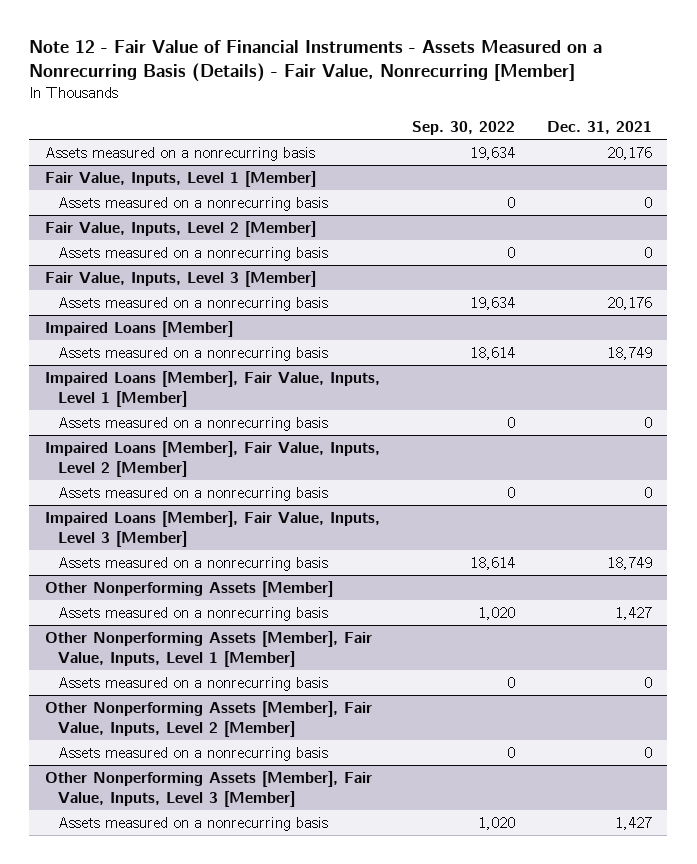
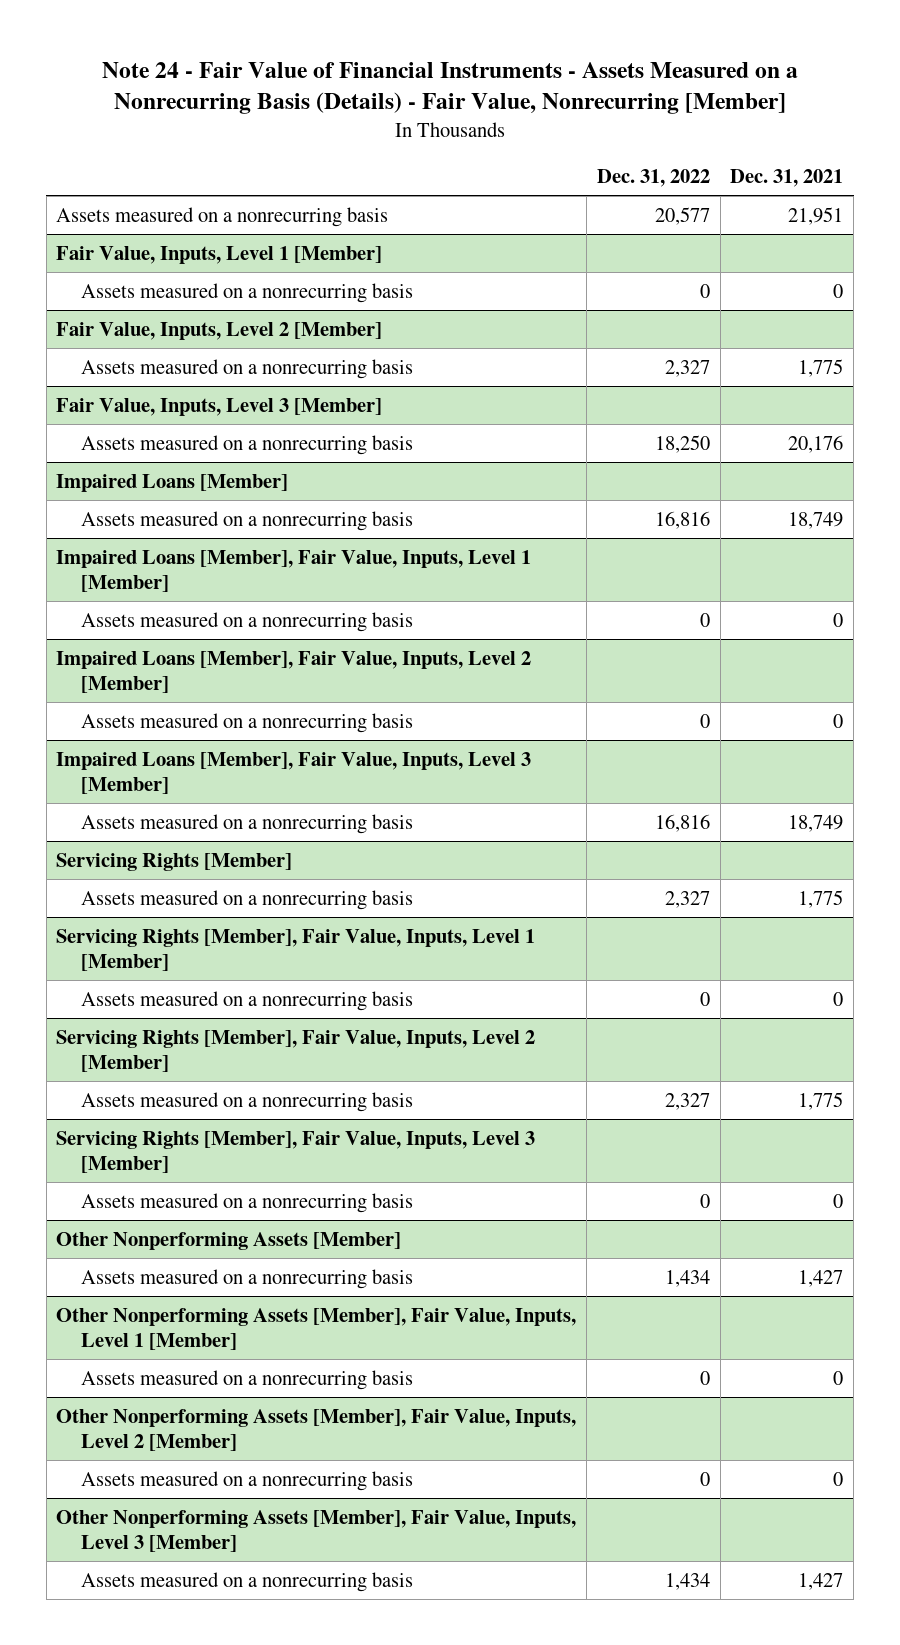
- Note 12 - Fair Value of Financial Instruments - Assets Measured on a Nonrecurring Basis (Details) - Fair Value, Nonrecurring [Member]
+ Note 24 - Fair Value of Financial Instruments - Assets Measured on a Nonrecurring Basis (Details) - Fair Value, Nonrecurring [Member]
- | Sep. 30, 2022 | Dec. 31, 2021
+ | Dec. 31, 2022 | Dec. 31, 2021
- Assets measured on a nonrecurring basis | 19,634 | 20,176
+ Assets measured on a nonrecurring basis | 20,577 | 21,951
@ Fair Value, Inputs, Level 2 [Member]
- Assets measured on a nonrecurring basis | 0 | 0
+ Assets measured on a nonrecurring basis | 2,327 | 1,775
+ Servicing Rights [Member]
+ Assets measured on a nonrecurring basis | 2,327 | 1,775
+ Servicing Rights [Member], Fair Value, Inputs, Level 1 [Member]
+ Assets measured on a nonrecurring basis | 0 | 0
+ Servicing Rights [Member], Fair Value, Inputs, Level 2 [Member]
+ Assets measured on a nonrecurring basis | 2,327 | 1,775
+ Servicing Rights [Member], Fair Value, Inputs, Level 3 [Member]
+ Assets measured on a nonrecurring basis | 0 | 0

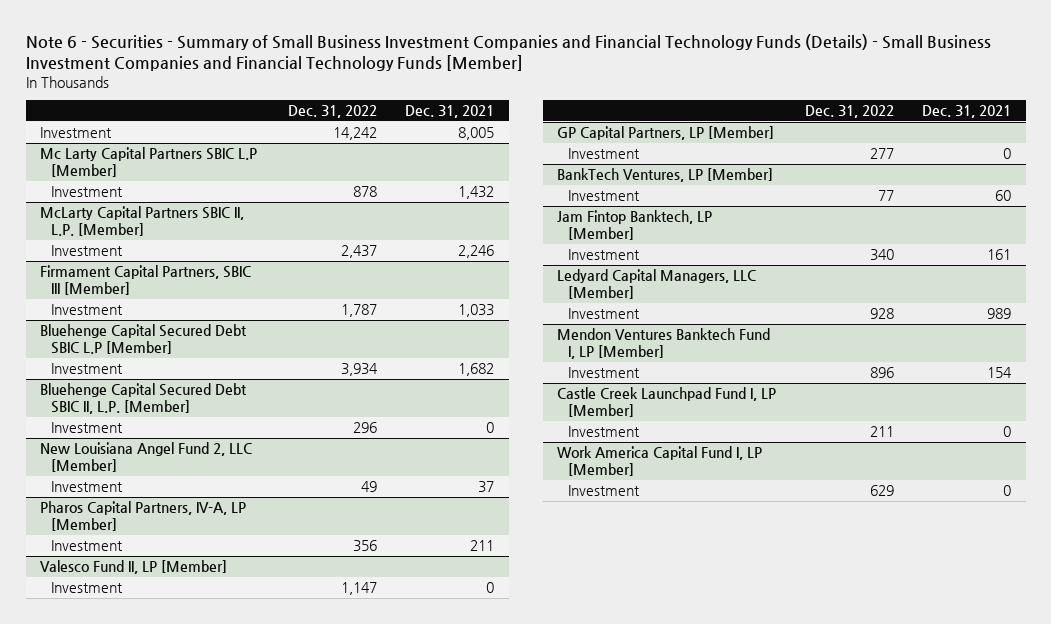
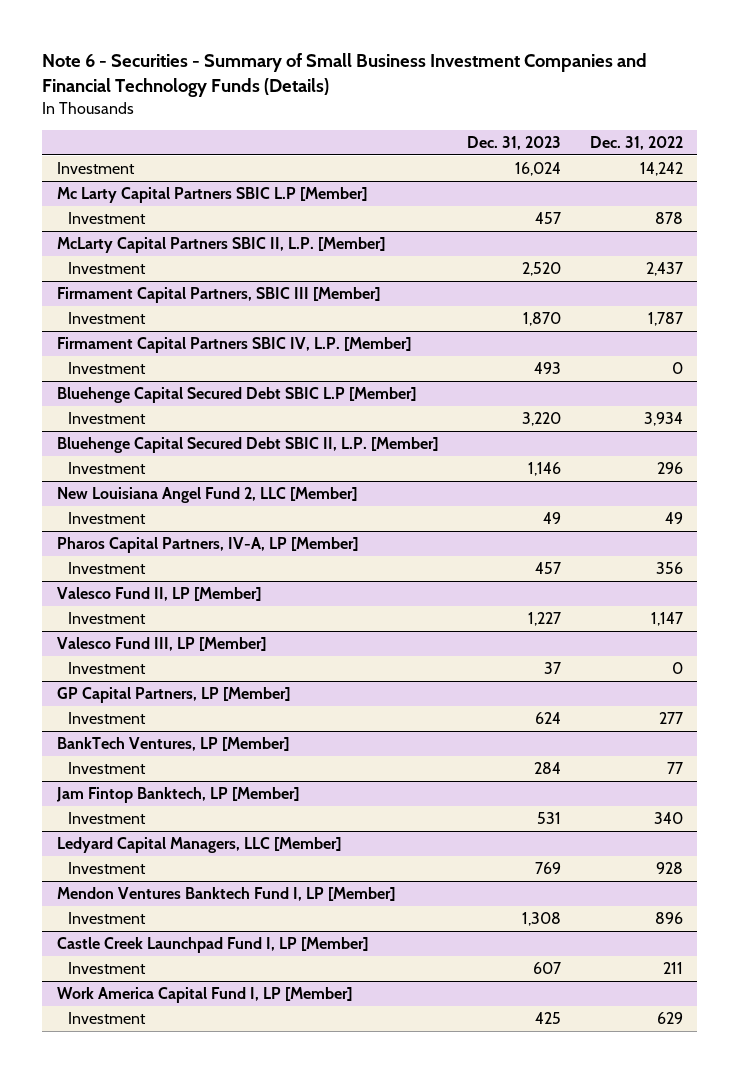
- Note 6 - Securities - Summary of Small Business Investment Companies and Financial Technology Funds (Details) - Small Business Investment Companies and Financial Technology Funds [Member]
+ Note 6 - Securities - Summary of Small Business Investment Companies and Financial Technology Funds (Details)
- | Dec. 31, 2022 | Dec. 31, 2021
+ | Dec. 31, 2023 | Dec. 31, 2022
+ Firmament Capital Partners SBIC IV, L.P. [Member]
+ Investment | 493 | 0
+ Valesco Fund III, LP [Member]
+ Investment | 37 | 0

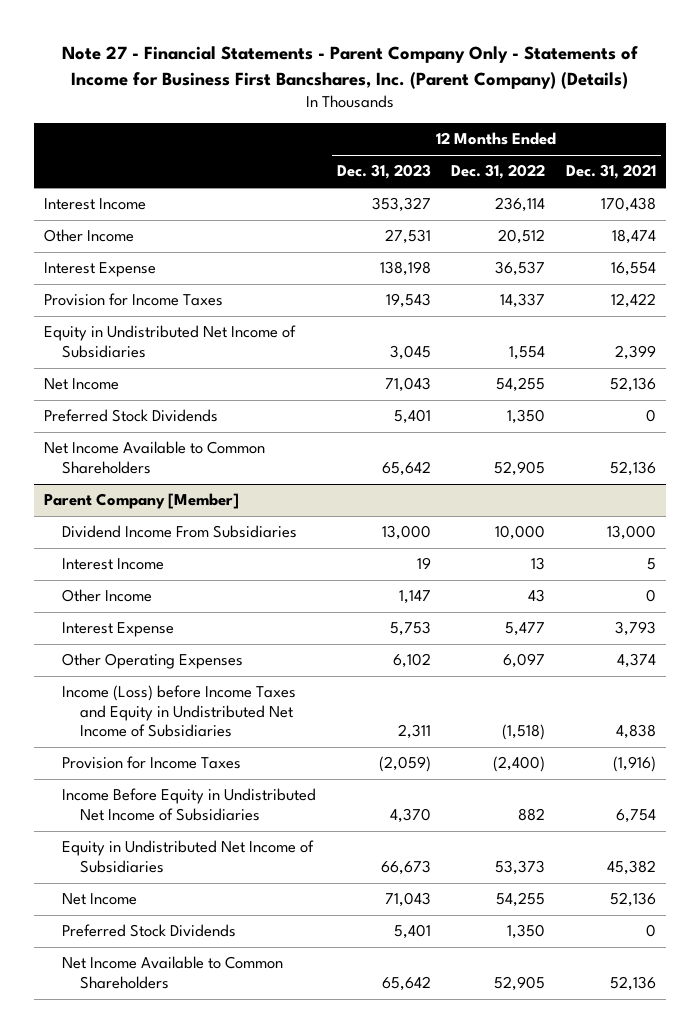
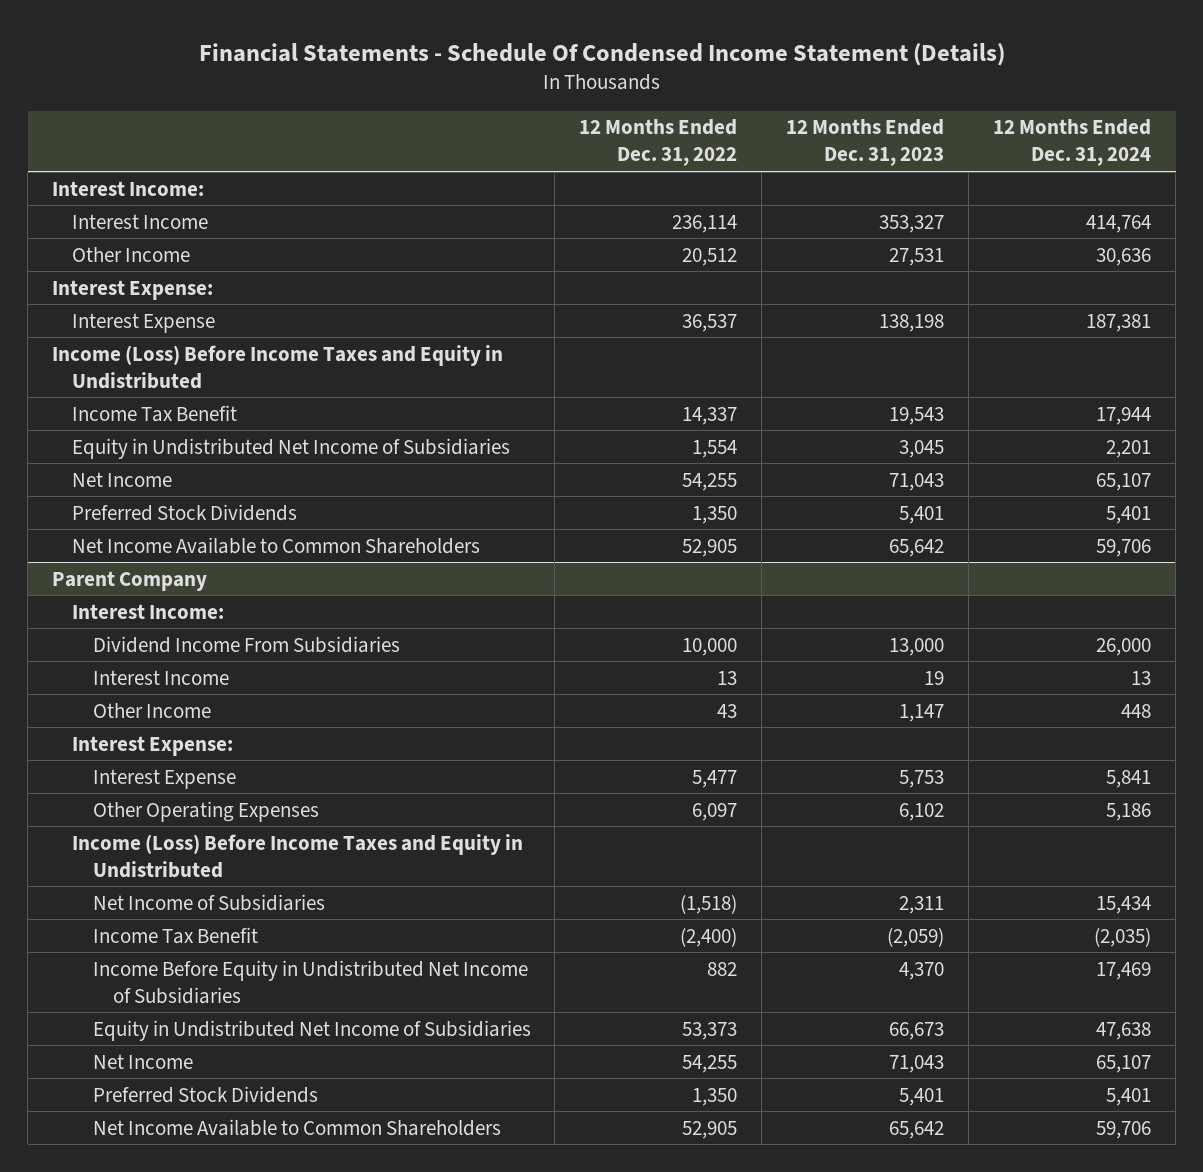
- Note 27 - Financial Statements - Parent Company Only - Statements of Income for Business First Bancshares, Inc. (Parent Company) (Details)
+ Financial Statements - Schedule Of Condensed Income Statement (Details)
- | 12 Months Ended Dec. 31, 2023 | 12 Months Ended Dec. 31, 2022 | 12 Months Ended Dec. 31, 2021
+ | 12 Months Ended Dec. 31, 2022 | 12 Months Ended Dec. 31, 2023 | 12 Months Ended Dec. 31, 2024
+ Interest Income:
+ Interest Expense:
- Provision for Income Taxes | 19,543 | 14,337 | 12,422
+ Income (Loss) Before Income Taxes and Equity in Undistributed
+ Income Tax Benefit | 14,337 | 19,543 | 17,944
- Parent Company [Member]
+ Parent Company
+ Interest Income:
+ Interest Expense:
- Income (Loss) before Income Taxes and Equity in Undistributed Net Income of Subsidiaries | 2,311 | (1,518) | 4,838
- Provision for Income Taxes | (2,059) | (2,400) | (1,916)
+ Income (Loss) Before Income Taxes and Equity in Undistributed
+ Net Income of Subsidiaries | (1,518) | 2,311 | 15,434
+ Income Tax Benefit | (2,400) | (2,059) | (2,035)

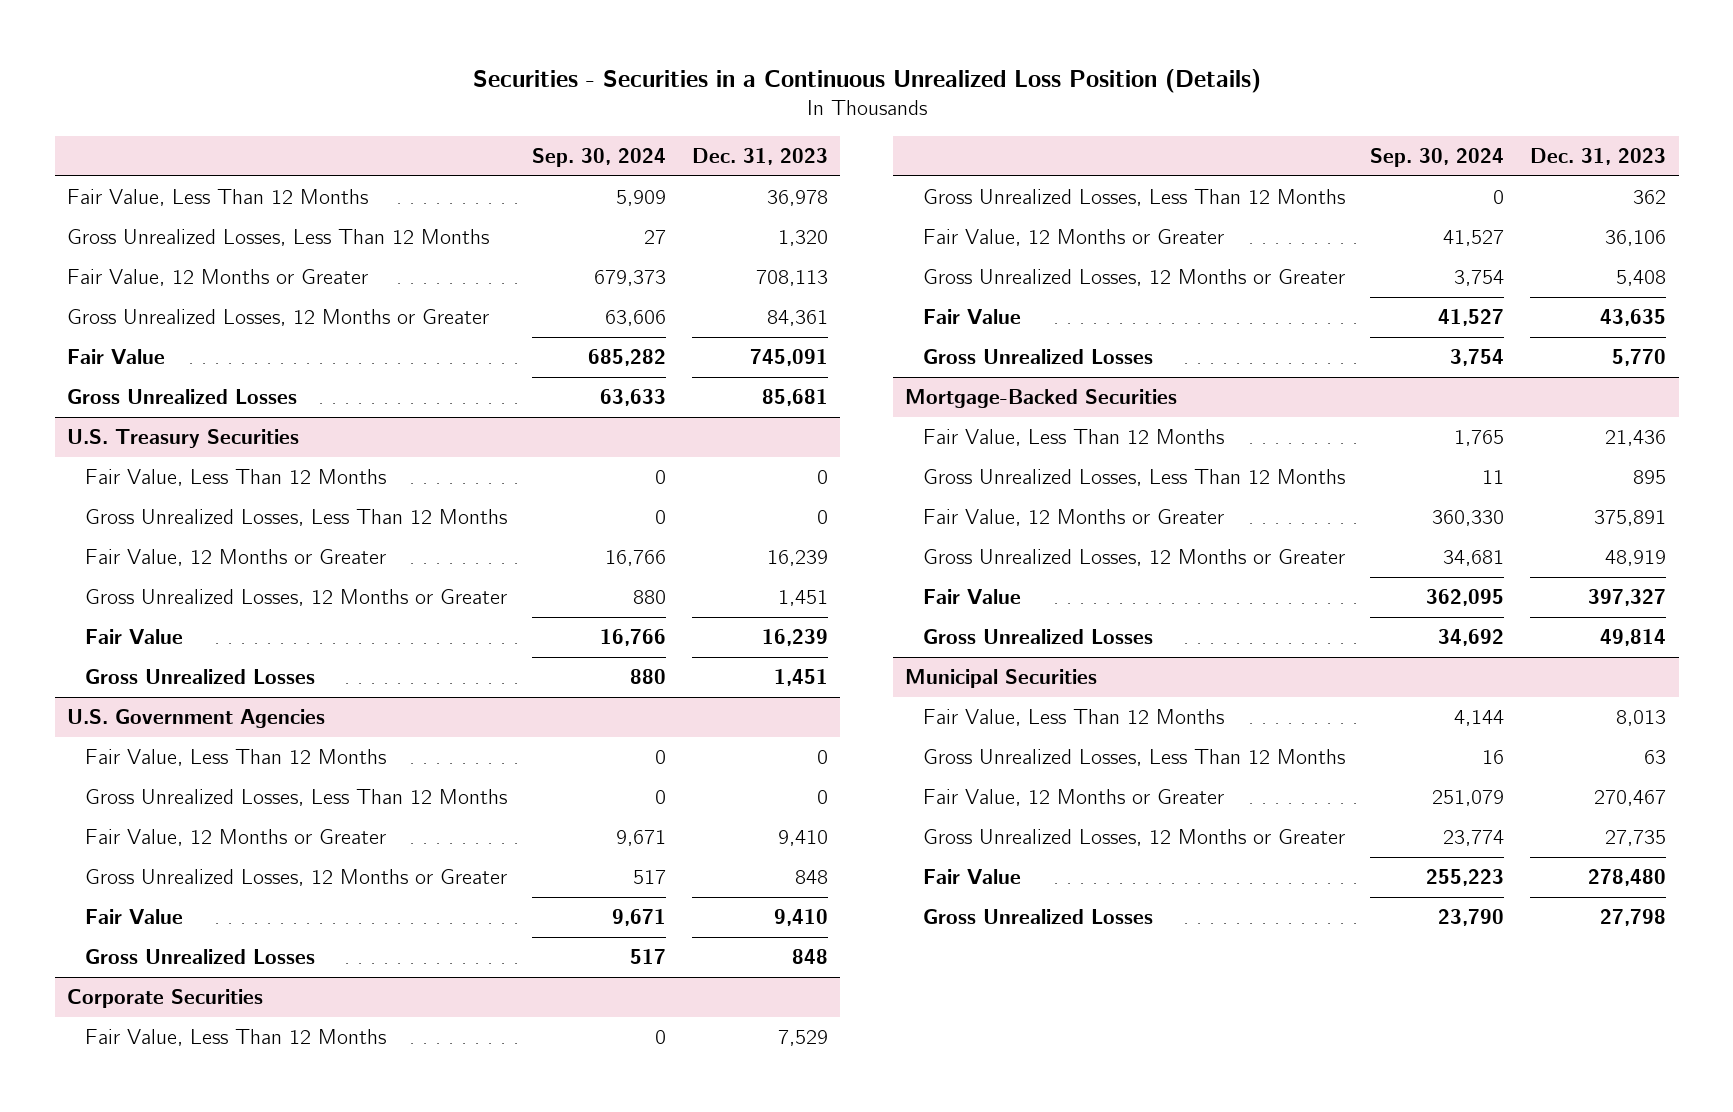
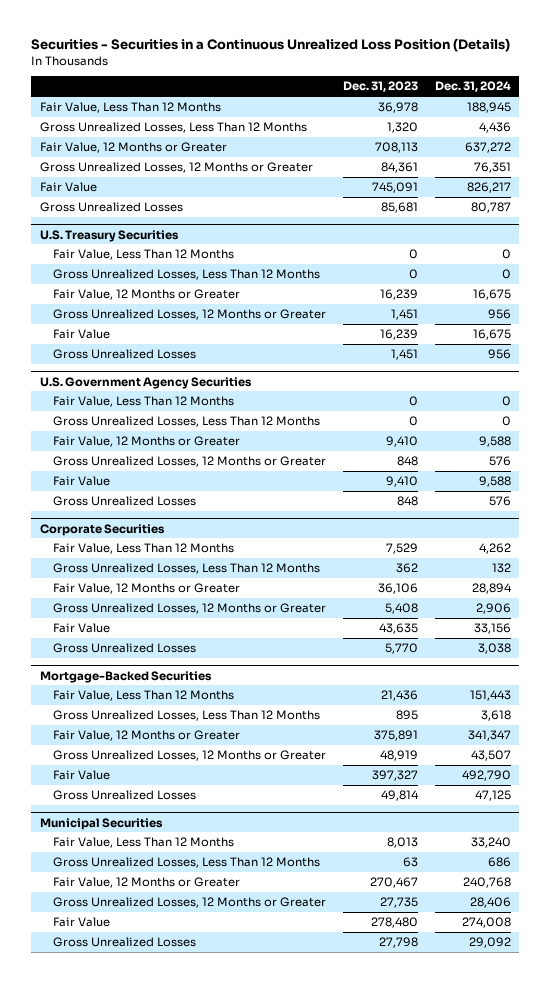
- | Sep. 30, 2024 | Dec. 31, 2023
+ | Dec. 31, 2023 | Dec. 31, 2024
- U.S. Government Agencies
+ U.S. Government Agency Securities

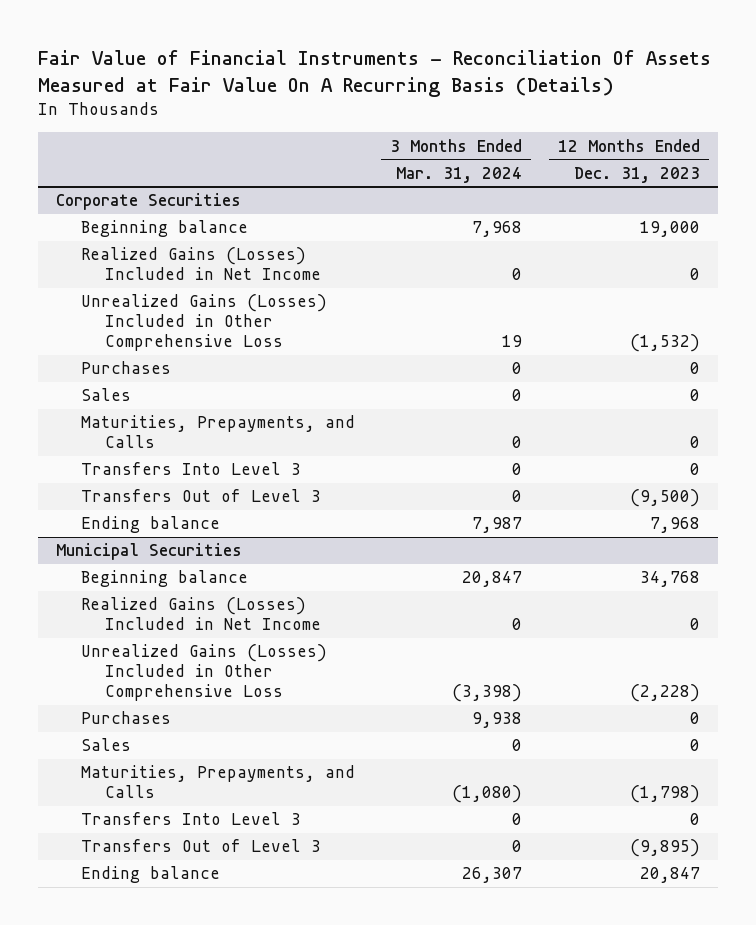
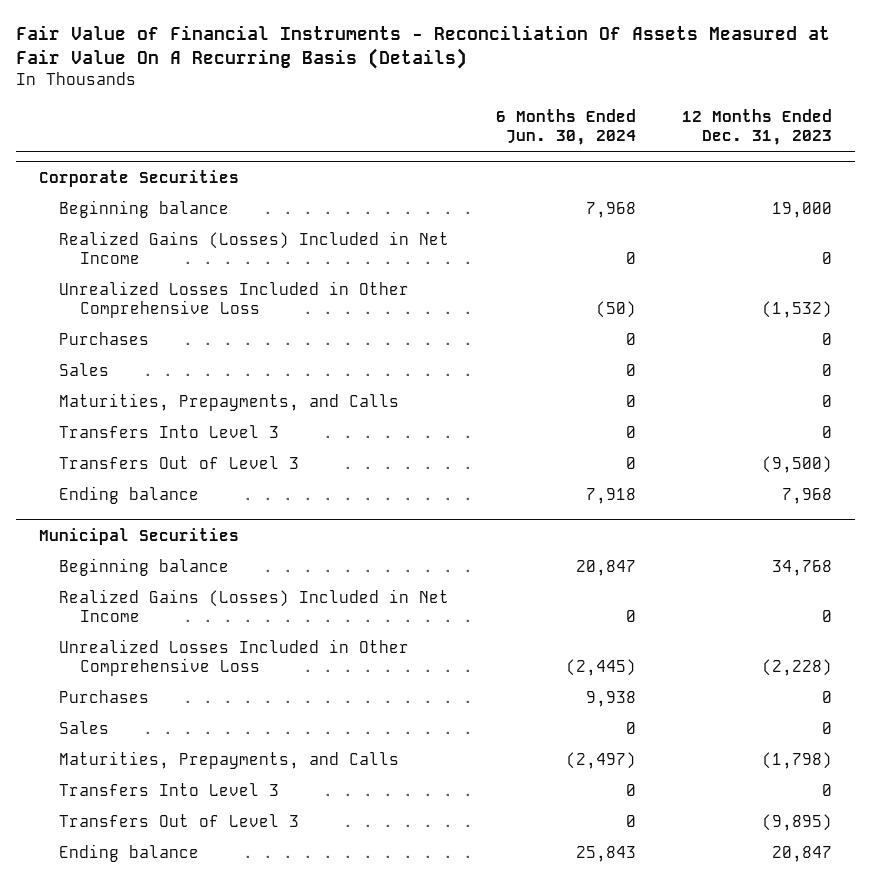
- | 3 Months Ended Mar. 31, 2024 | 12 Months Ended Dec. 31, 2023
+ | 6 Months Ended Jun. 30, 2024 | 12 Months Ended Dec. 31, 2023
@ Corporate Securities
- Unrealized Gains (Losses) Included in Other Comprehensive Loss | 19 | (1,532)
+ Unrealized Losses Included in Other Comprehensive Loss | (50) | (1,532)
@ Municipal Securities
- Unrealized Gains (Losses) Included in Other Comprehensive Loss | (3,398) | (2,228)
+ Unrealized Losses Included in Other Comprehensive Loss | (2,445) | (2,228)

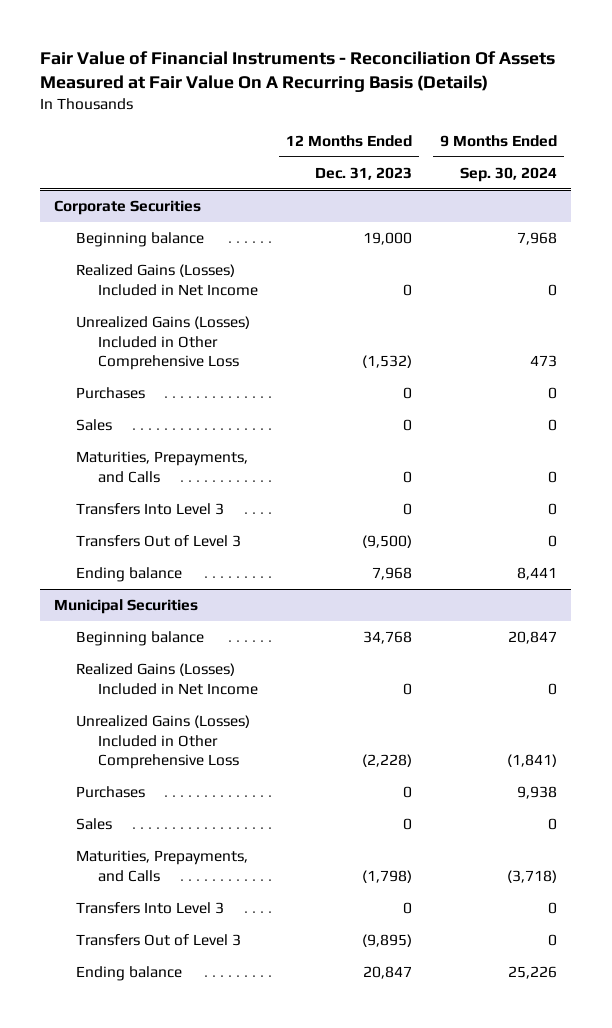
- | 6 Months Ended Jun. 30, 2024 | 12 Months Ended Dec. 31, 2023
+ | 12 Months Ended Dec. 31, 2023 | 9 Months Ended Sep. 30, 2024
@ Corporate Securities
- Unrealized Losses Included in Other Comprehensive Loss | (50) | (1,532)
+ Unrealized Gains (Losses) Included in Other Comprehensive Loss | (1,532) | 473
@ Municipal Securities
- Unrealized Losses Included in Other Comprehensive Loss | (2,445) | (2,228)
+ Unrealized Gains (Losses) Included in Other Comprehensive Loss | (2,228) | (1,841)

